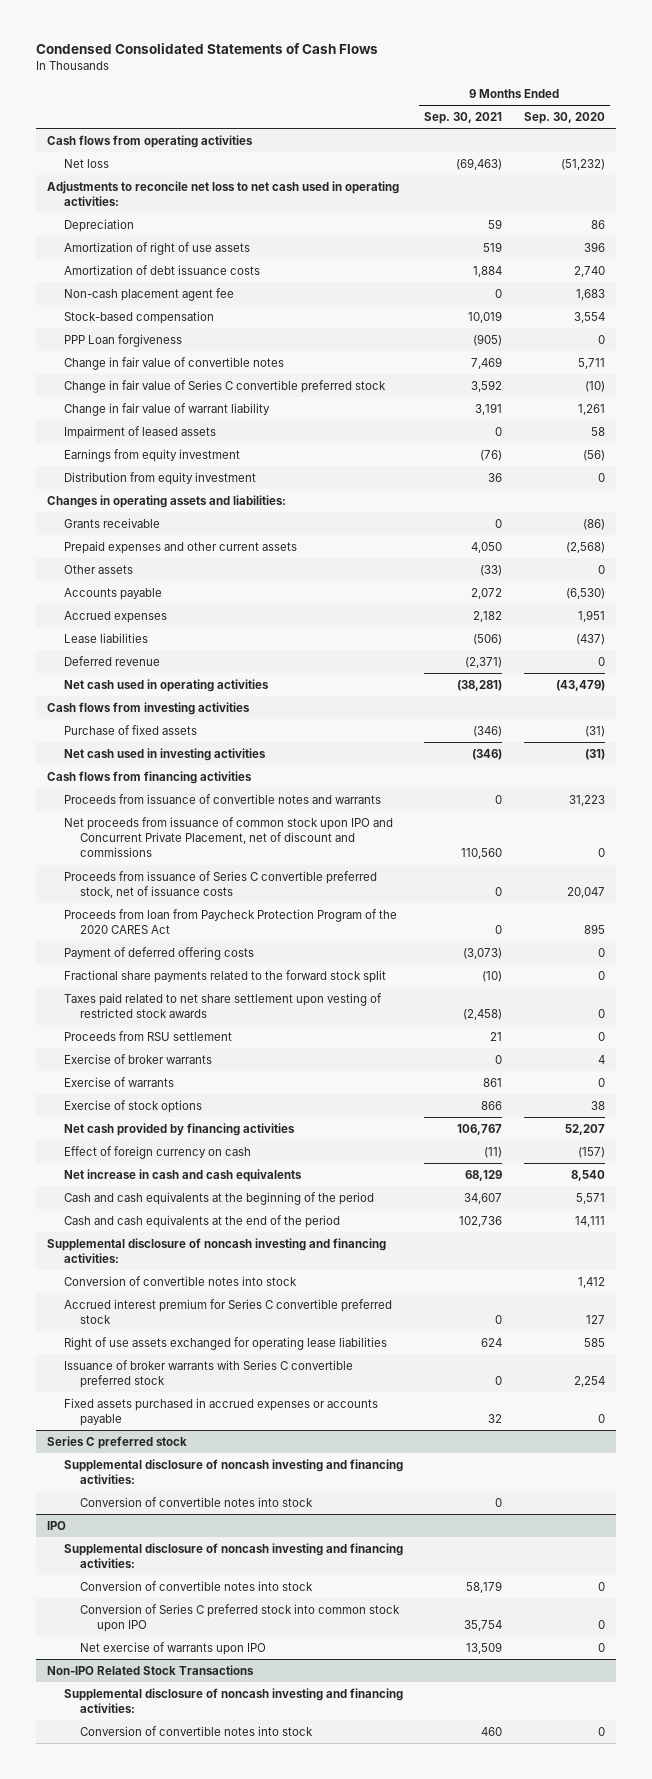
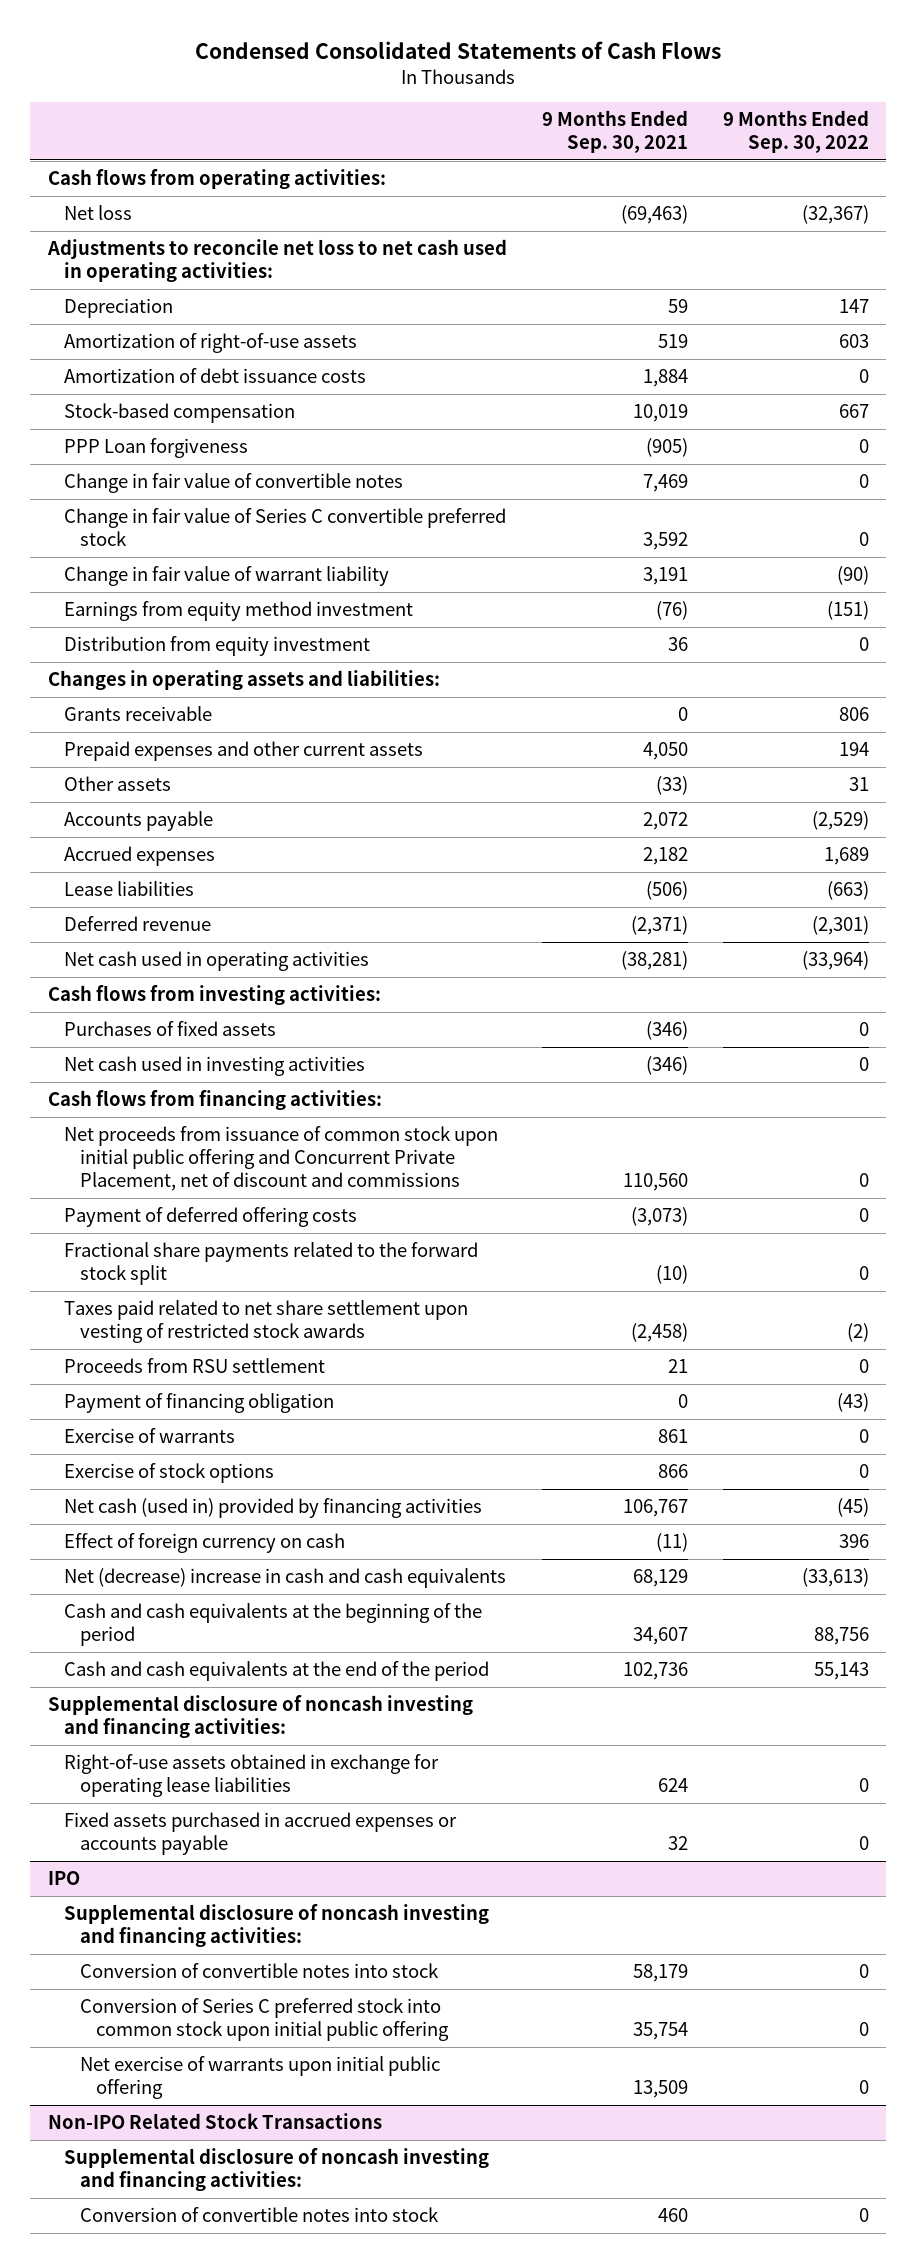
- | 9 Months Ended Sep. 30, 2021 | 9 Months Ended Sep. 30, 2020
+ | 9 Months Ended Sep. 30, 2021 | 9 Months Ended Sep. 30, 2022
- Cash flows from operating activities
+ Cash flows from operating activities:
- Amortization of right of use assets | 519 | 396
+ Amortization of right-of-use assets | 519 | 603
- Non-cash placement agent fee | 0 | 1,683
- Impairment of leased assets | 0 | 58
- Earnings from equity investment | (76) | (56)
+ Earnings from equity method investment | (76) | (151)
- Cash flows from investing activities
- Purchase of fixed assets | (346) | (31)
+ Cash flows from investing activities:
+ Purchases of fixed assets | (346) | 0
- Cash flows from financing activities
- Proceeds from issuance of convertible notes and warrants | 0 | 31,223
- Net proceeds from issuance of common stock upon IPO and Concurrent Private Placement, net of discount and commissions | 110,560 | 0
- Proceeds from issuance of Series C convertible preferred stock, net of issuance costs | 0 | 20,047
- Proceeds from loan from Paycheck Protection Program of the 2020 CARES Act | 0 | 895
+ Cash flows from financing activities:
+ Net proceeds from issuance of common stock upon initial public offering and Concurrent Private Placement, net of discount and commissions | 110,560 | 0
- Exercise of broker warrants | 0 | 4
+ Payment of financing obligation | 0 | (43)
- Net cash provided by financing activities | 106,767 | 52,207
+ Net cash (used in) provided by financing activities | 106,767 | (45)
- Net increase in cash and cash equivalents | 68,129 | 8,540
+ Net (decrease) increase in cash and cash equivalents | 68,129 | (33,613)
- Conversion of convertible notes into stock | | 1,412
- Accrued interest premium for Series C convertible preferred stock | 0 | 127
- Right of use assets exchanged for operating lease liabilities | 624 | 585
- Issuance of broker warrants with Series C convertible preferred stock | 0 | 2,254
+ Right-of-use assets obtained in exchange for operating lease liabilities | 624 | 0
- Series C preferred stock
- Supplemental disclosure of noncash investing and financing activities:
- Conversion of convertible notes into stock | 0 |
@ IPO
- Conversion of Series C preferred stock into common stock upon IPO | 35,754 | 0
- Net exercise of warrants upon IPO | 13,509 | 0
+ Conversion of Series C preferred stock into common stock upon initial public offering | 35,754 | 0
+ Net exercise of warrants upon initial public offering | 13,509 | 0

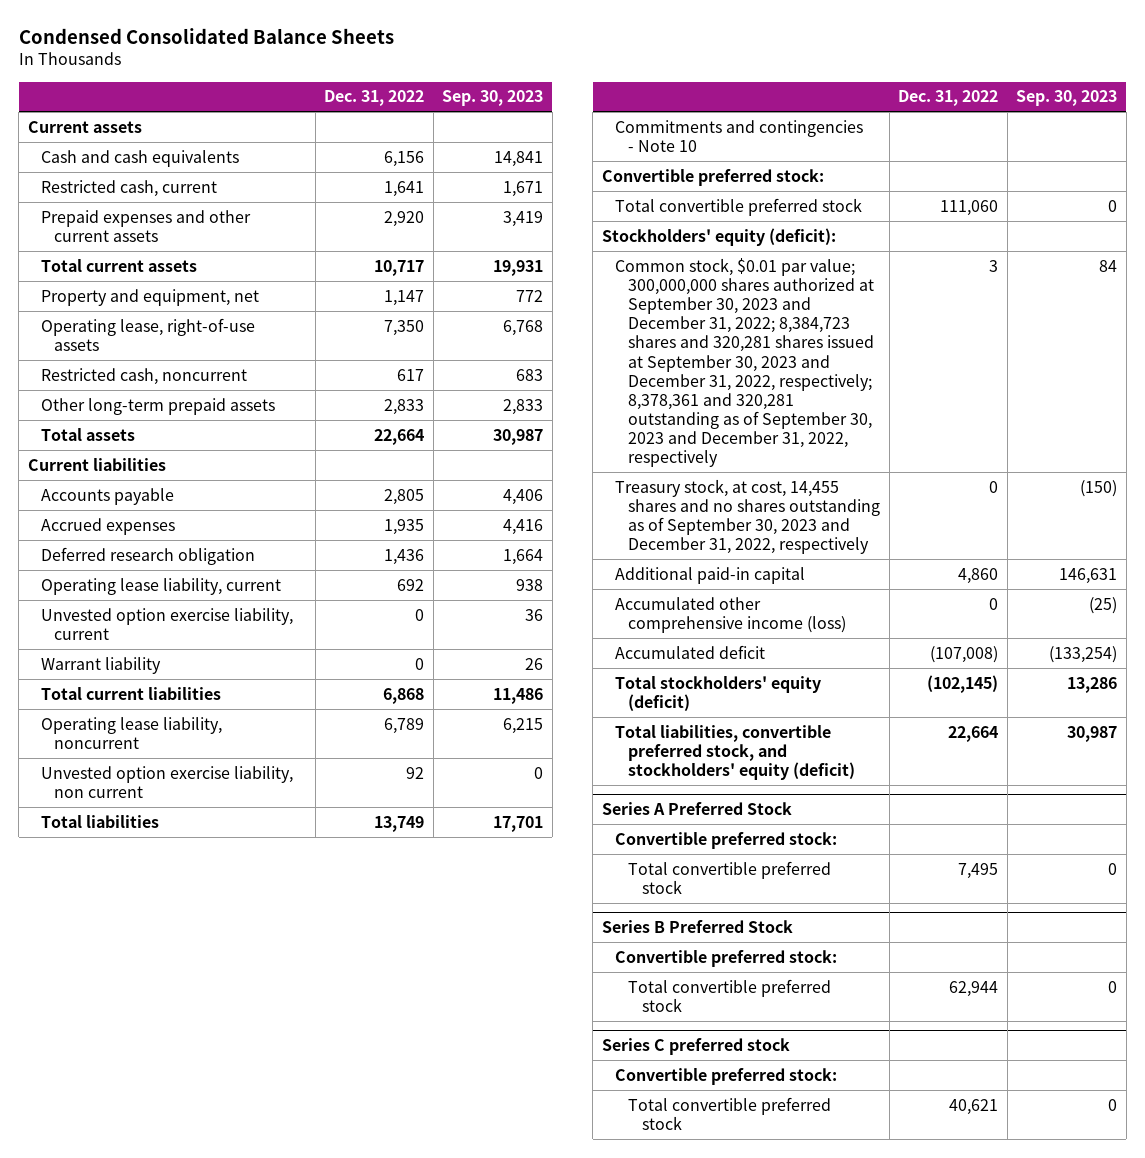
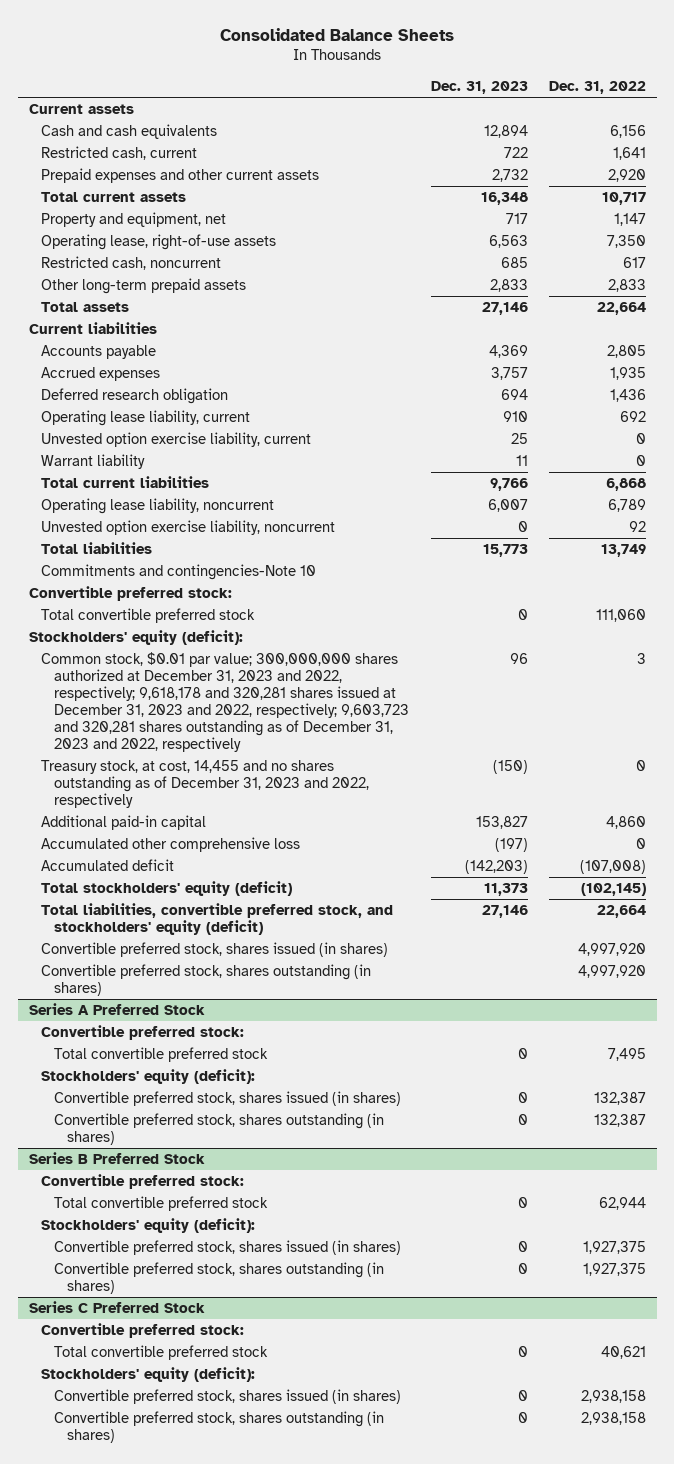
- Condensed Consolidated Balance Sheets
+ Consolidated Balance Sheets
- | Dec. 31, 2022 | Sep. 30, 2023
+ | Dec. 31, 2023 | Dec. 31, 2022
- Unvested option exercise liability, non current | 92 | 0
+ Unvested option exercise liability, noncurrent | 0 | 92
- Commitments and contingencies - Note 10
+ Commitments and contingencies-Note 10
- Common stock, $0.01 par value; 300,000,000 shares authorized at September 30, 2023 and December 31, 2022; 8,384,723 shares and 320,281 shares issued at September 30, 2023 and December 31, 2022, respectively; 8,378,361 and 320,281 outstanding as of September 30, 2023 and December 31, 2022, respectively | 3 | 84
- Treasury stock, at cost, 14,455 shares and no shares outstanding as of September 30, 2023 and December 31, 2022, respectively | 0 | (150)
+ Common stock, $0.01 par value; 300,000,000 shares authorized at December 31, 2023 and 2022, respectively; 9,618,178 and 320,281 shares issued at December 31, 2023 and 2022, respectively; 9,603,723 and 320,281 shares outstanding as of December 31, 2023 and 2022, respectively | 96 | 3
+ Treasury stock, at cost, 14,455 and no shares outstanding as of December 31, 2023 and 2022, respectively | (150) | 0
- Accumulated other comprehensive income (loss) | 0 | (25)
+ Accumulated other comprehensive loss | (197) | 0
+ Convertible preferred stock, shares issued (in shares) | | 4,997,920
+ Convertible preferred stock, shares outstanding (in shares) | | 4,997,920
@ Series A Preferred Stock
+ Stockholders' equity (deficit):
+ Convertible preferred stock, shares issued (in shares) | 0 | 132,387
+ Convertible preferred stock, shares outstanding (in shares) | 0 | 132,387
- Series C preferred stock
@ Series B Preferred Stock
+ Stockholders' equity (deficit):
+ Convertible preferred stock, shares issued (in shares) | 0 | 1,927,375
+ Convertible preferred stock, shares outstanding (in shares) | 0 | 1,927,375
+ Series C Preferred Stock
+ Stockholders' equity (deficit):
+ Convertible preferred stock, shares issued (in shares) | 0 | 2,938,158
+ Convertible preferred stock, shares outstanding (in shares) | 0 | 2,938,158

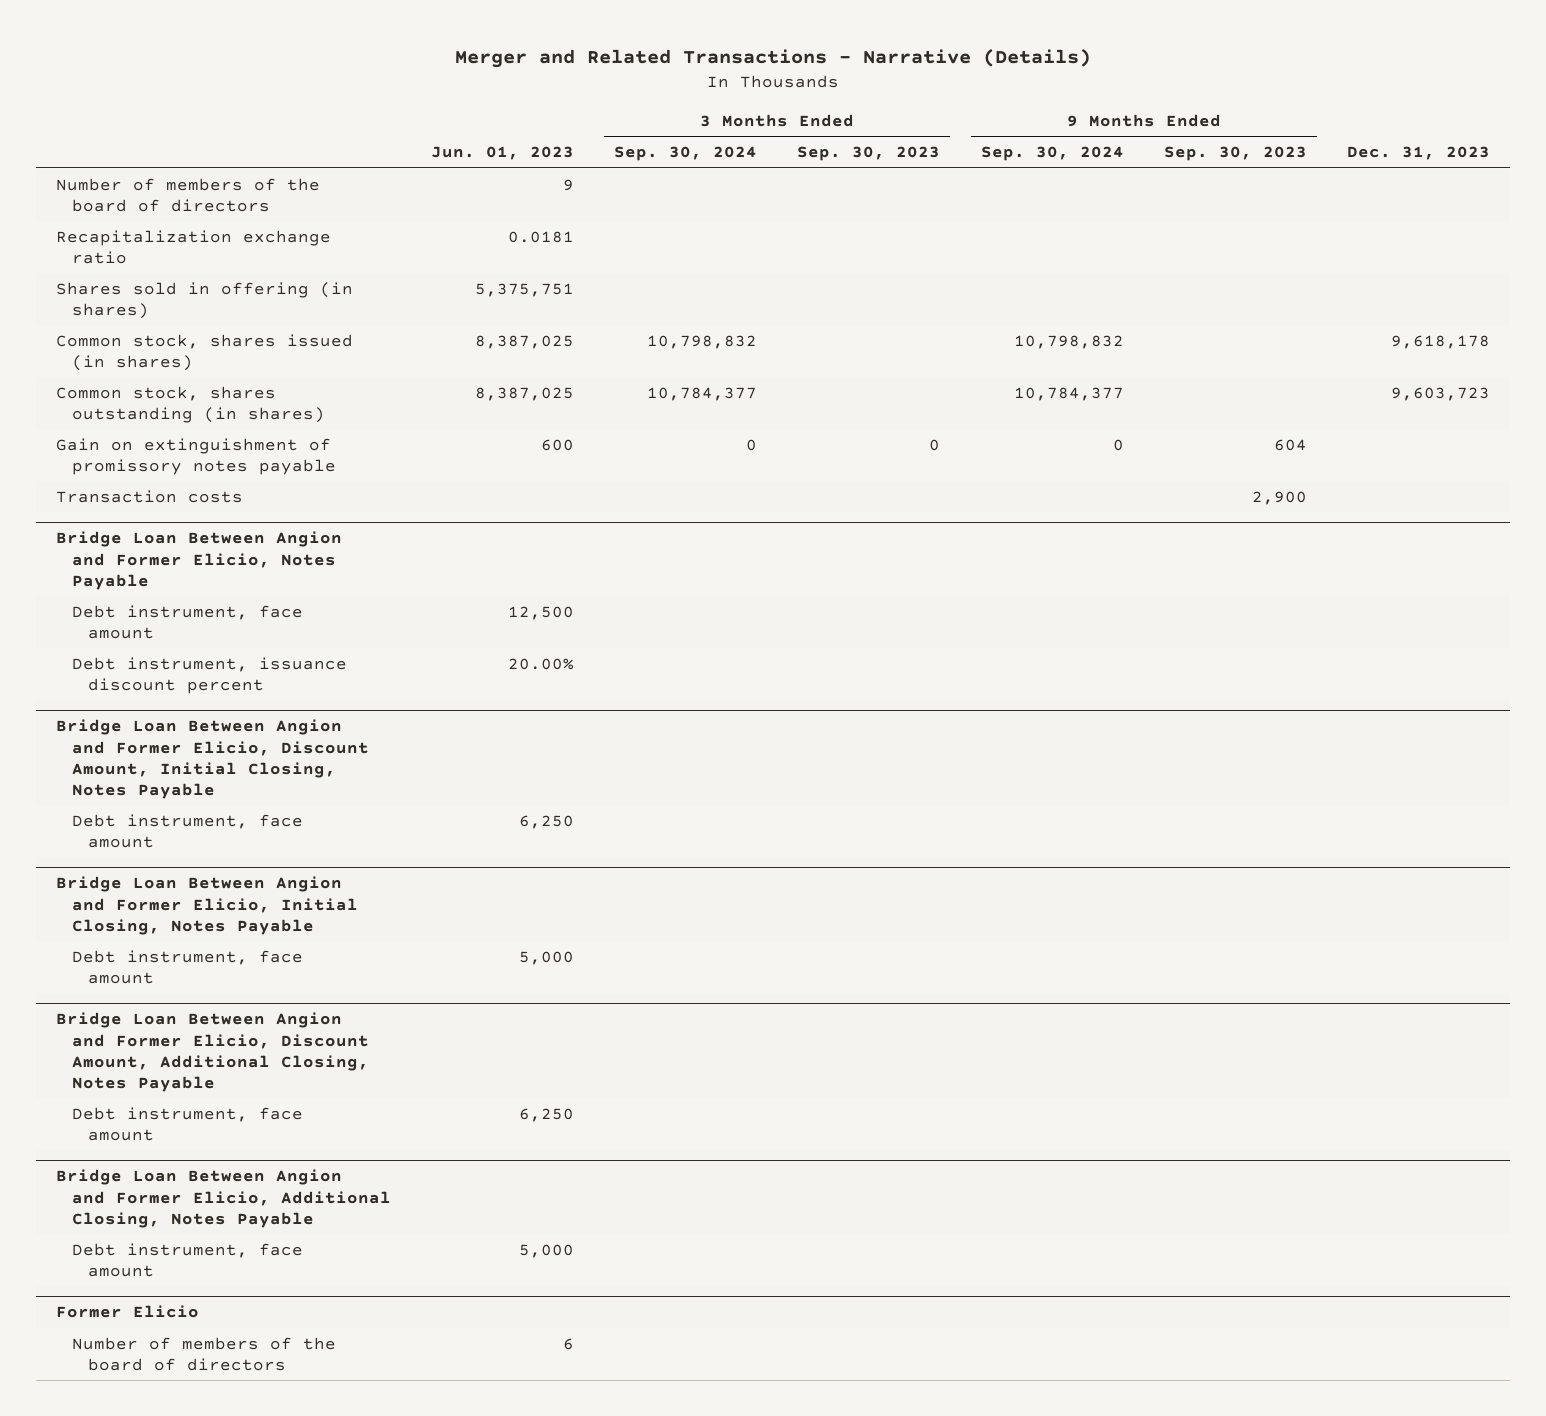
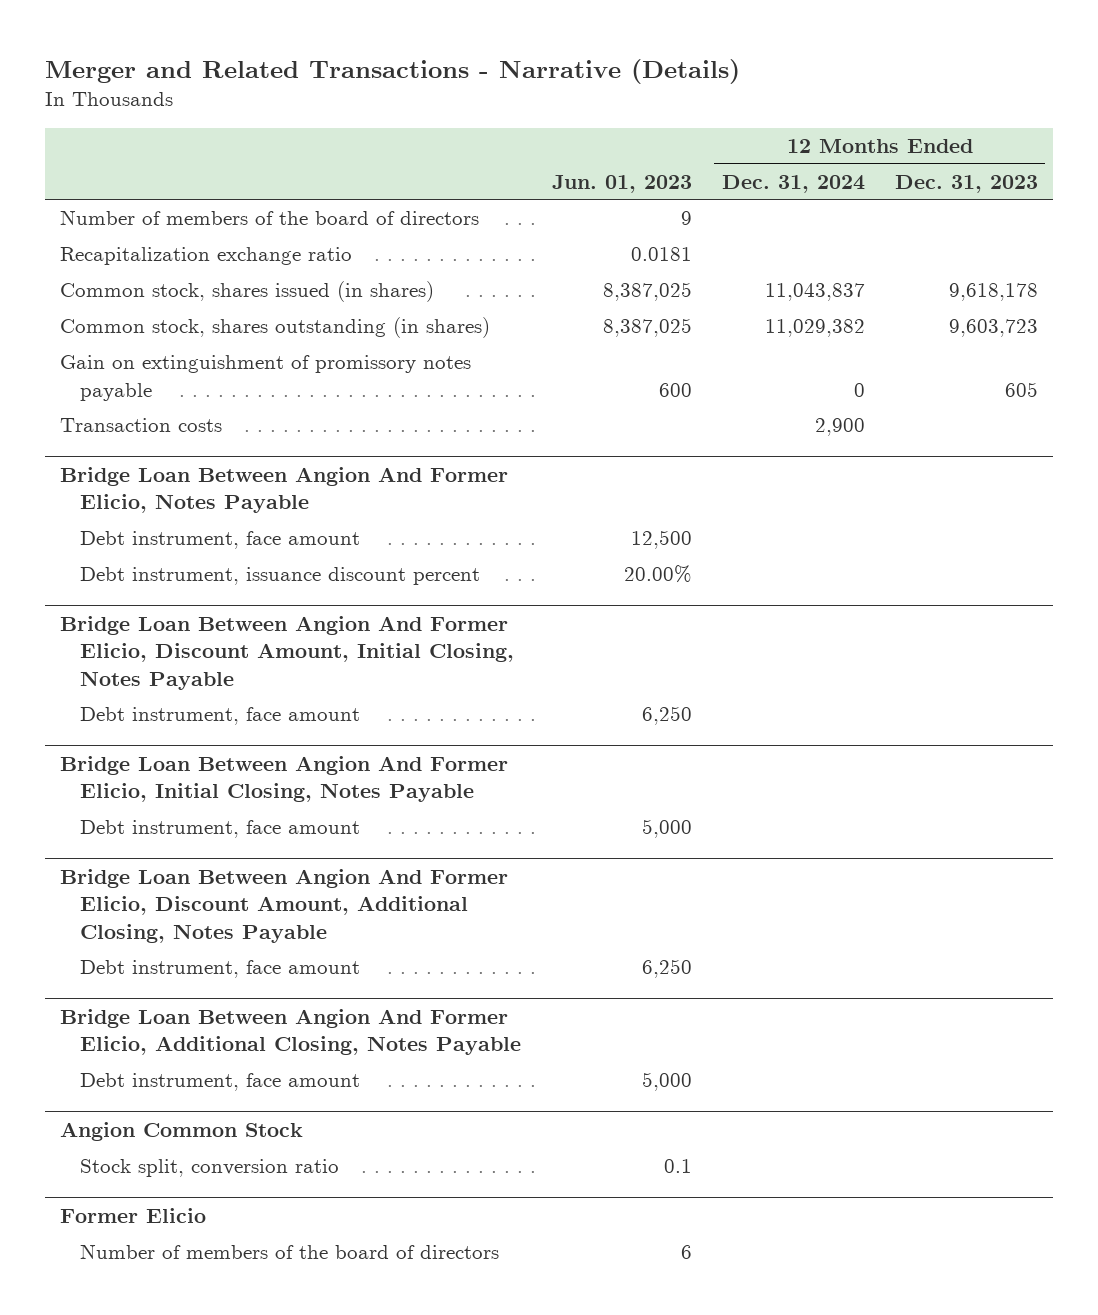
- | Jun. 01, 2023 | 3 Months Ended Sep. 30, 2024 | 3 Months Ended Sep. 30, 2023 | 9 Months Ended Sep. 30, 2024 | 9 Months Ended Sep. 30, 2023 | Dec. 31, 2023
+ | Jun. 01, 2023 | 12 Months Ended Dec. 31, 2024 | 12 Months Ended Dec. 31, 2023
- Shares sold in offering (in shares) | 5,375,751 | | | | |
- Bridge Loan Between Angion and Former Elicio, Notes Payable
+ Bridge Loan Between Angion And Former Elicio, Notes Payable
- Bridge Loan Between Angion and Former Elicio, Discount Amount, Initial Closing, Notes Payable
+ Bridge Loan Between Angion And Former Elicio, Discount Amount, Initial Closing, Notes Payable
- Bridge Loan Between Angion and Former Elicio, Initial Closing, Notes Payable
+ Bridge Loan Between Angion And Former Elicio, Initial Closing, Notes Payable
- Bridge Loan Between Angion and Former Elicio, Discount Amount, Additional Closing, Notes Payable
+ Bridge Loan Between Angion And Former Elicio, Discount Amount, Additional Closing, Notes Payable
- Bridge Loan Between Angion and Former Elicio, Additional Closing, Notes Payable
+ Bridge Loan Between Angion And Former Elicio, Additional Closing, Notes Payable
+ Angion Common Stock
+ Stock split, conversion ratio | 0.1 | |

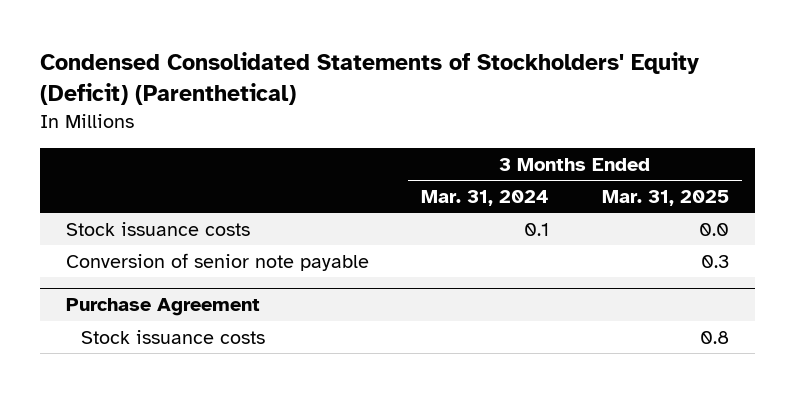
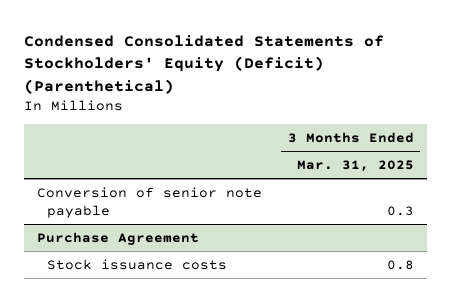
- | 3 Months Ended Mar. 31, 2024 | 3 Months Ended Mar. 31, 2025
+ | 3 Months Ended Mar. 31, 2025
- Stock issuance costs | 0.1 | 0.0

